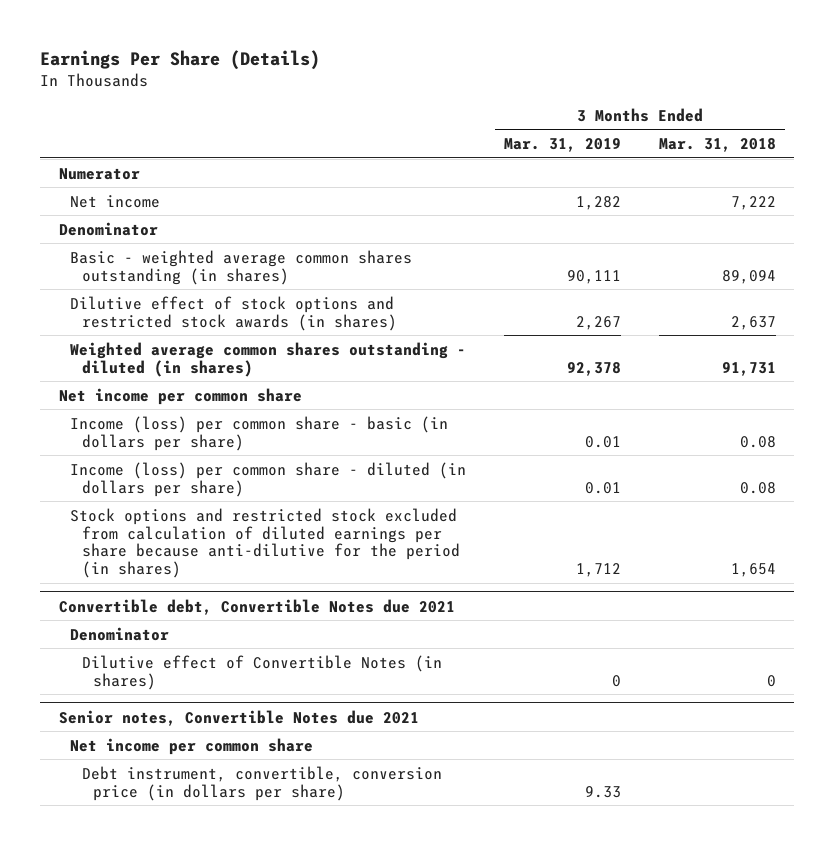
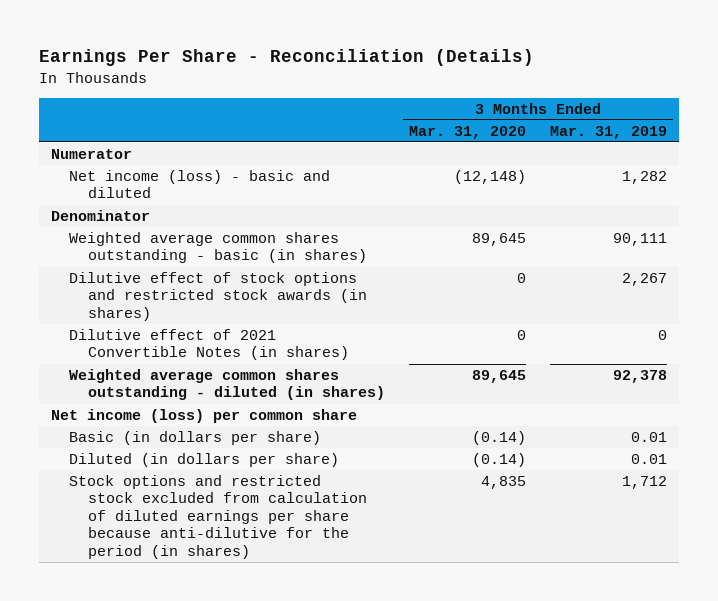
- Earnings Per Share (Details)
+ Earnings Per Share - Reconciliation (Details)
- | 3 Months Ended Mar. 31, 2019 | 3 Months Ended Mar. 31, 2018
+ | 3 Months Ended Mar. 31, 2020 | 3 Months Ended Mar. 31, 2019
- Net income | 1,282 | 7,222
+ Net income (loss) - basic and diluted | (12,148) | 1,282
- Basic - weighted average common shares outstanding (in shares) | 90,111 | 89,094
+ Weighted average common shares outstanding - basic (in shares) | 89,645 | 90,111
+ Dilutive effect of 2021 Convertible Notes (in shares) | 0 | 0
- Net income per common share
- Income (loss) per common share - basic (in dollars per share) | 0.01 | 0.08
- Income (loss) per common share - diluted (in dollars per share) | 0.01 | 0.08
+ Net income (loss) per common share
+ Basic (in dollars per share) | (0.14) | 0.01
+ Diluted (in dollars per share) | (0.14) | 0.01
- Convertible debt, Convertible Notes due 2021
- Denominator
- Dilutive effect of Convertible Notes (in shares) | 0 | 0
- Senior notes, Convertible Notes due 2021
- Net income per common share
- Debt instrument, convertible, conversion price (in dollars per share) | 9.33 |

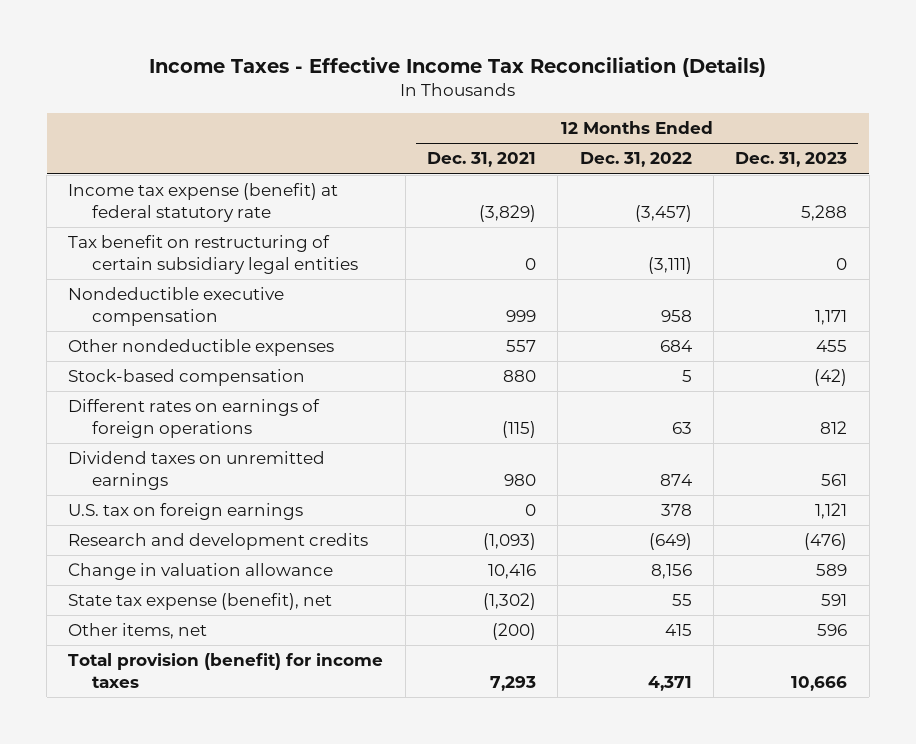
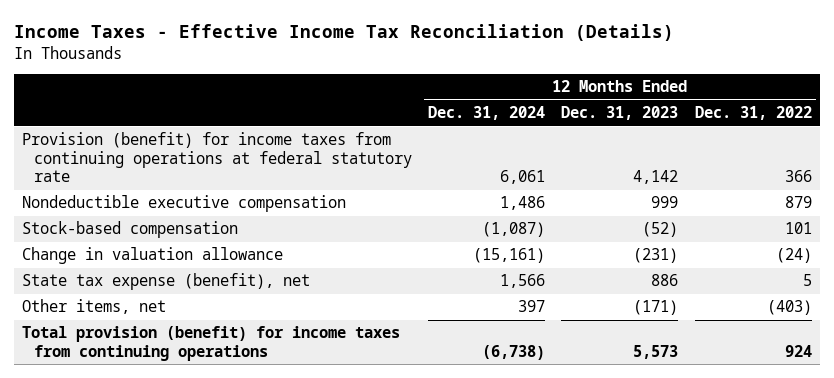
- | 12 Months Ended Dec. 31, 2021 | 12 Months Ended Dec. 31, 2022 | 12 Months Ended Dec. 31, 2023
+ | 12 Months Ended Dec. 31, 2024 | 12 Months Ended Dec. 31, 2023 | 12 Months Ended Dec. 31, 2022
- Income tax expense (benefit) at federal statutory rate | (3,829) | (3,457) | 5,288
- Tax benefit on restructuring of certain subsidiary legal entities | 0 | (3,111) | 0
- Nondeductible executive compensation | 999 | 958 | 1,171
- Other nondeductible expenses | 557 | 684 | 455
- Stock-based compensation | 880 | 5 | (42)
- Different rates on earnings of foreign operations | (115) | 63 | 812
- Dividend taxes on unremitted earnings | 980 | 874 | 561
- U.S. tax on foreign earnings | 0 | 378 | 1,121
- Research and development credits | (1,093) | (649) | (476)
- Change in valuation allowance | 10,416 | 8,156 | 589
- State tax expense (benefit), net | (1,302) | 55 | 591
- Other items, net | (200) | 415 | 596
- Total provision (benefit) for income taxes | 7,293 | 4,371 | 10,666
+ Provision (benefit) for income taxes from continuing operations at federal statutory rate | 6,061 | 4,142 | 366
+ Nondeductible executive compensation | 1,486 | 999 | 879
+ Stock-based compensation | (1,087) | (52) | 101
+ Change in valuation allowance | (15,161) | (231) | (24)
+ State tax expense (benefit), net | 1,566 | 886 | 5
+ Other items, net | 397 | (171) | (403)
+ Total provision (benefit) for income taxes from continuing operations | (6,738) | 5,573 | 924

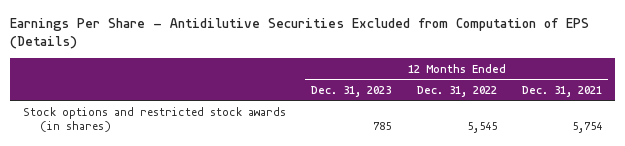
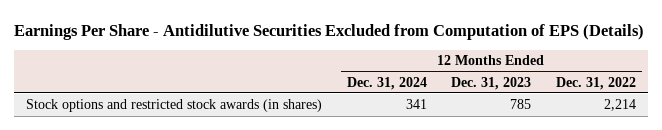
- | 12 Months Ended Dec. 31, 2023 | 12 Months Ended Dec. 31, 2022 | 12 Months Ended Dec. 31, 2021
+ | 12 Months Ended Dec. 31, 2024 | 12 Months Ended Dec. 31, 2023 | 12 Months Ended Dec. 31, 2022
- Stock options and restricted stock awards (in shares) | 785 | 5,545 | 5,754
+ Stock options and restricted stock awards (in shares) | 341 | 785 | 2,214

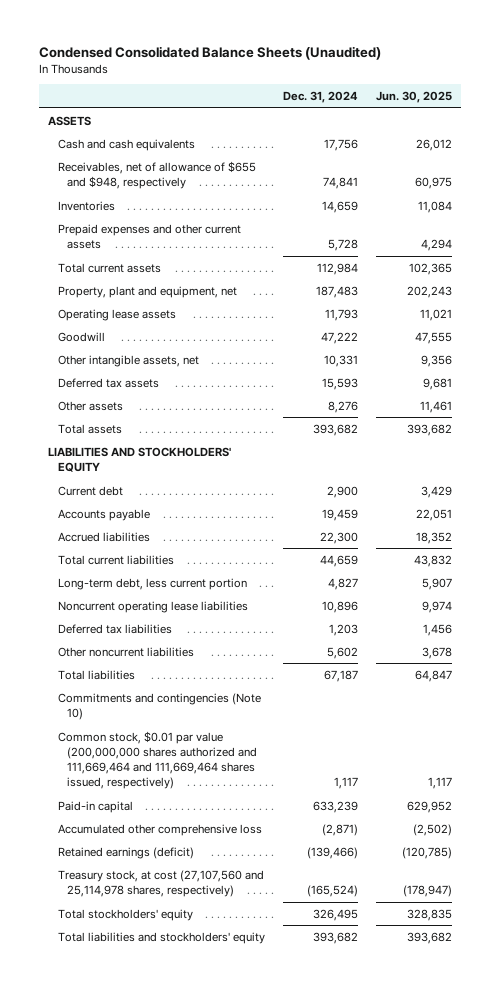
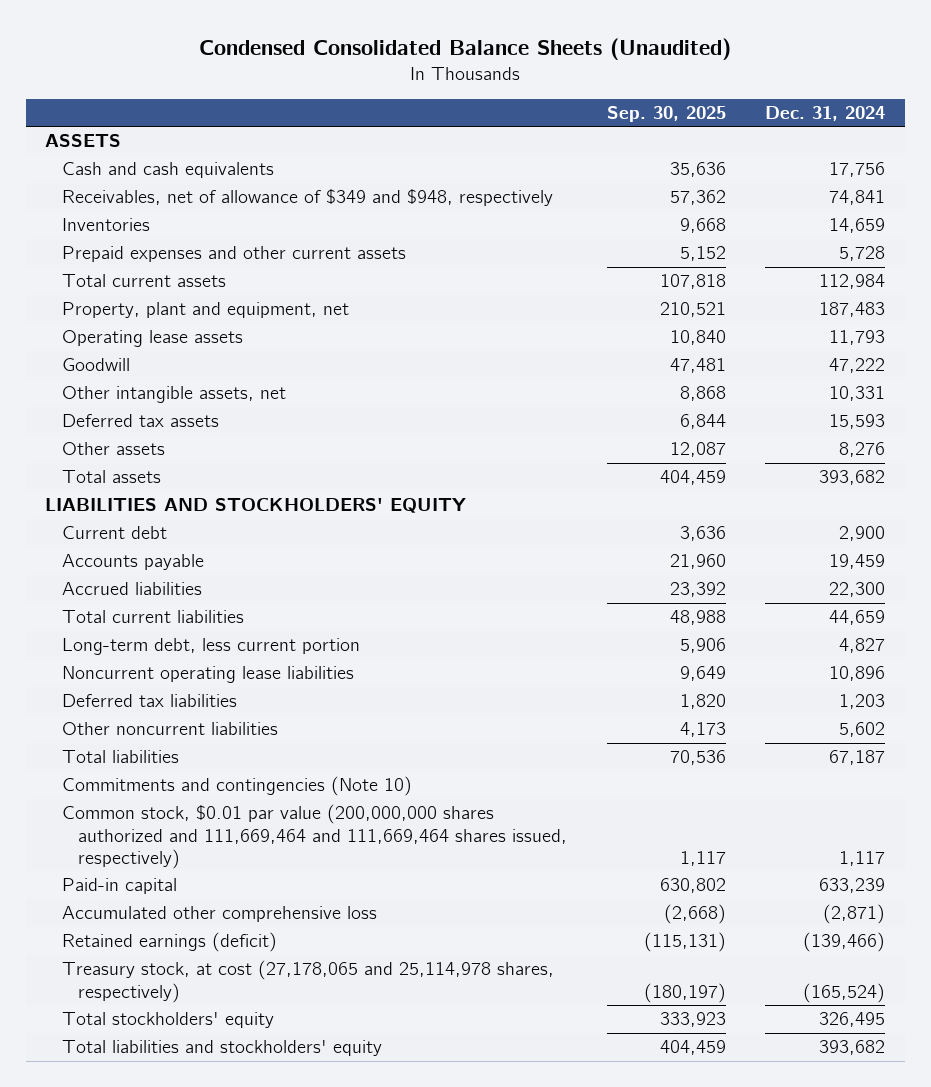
- | Dec. 31, 2024 | Jun. 30, 2025
+ | Sep. 30, 2025 | Dec. 31, 2024
- Receivables, net of allowance of $655 and $948, respectively | 74,841 | 60,975
+ Receivables, net of allowance of $349 and $948, respectively | 57,362 | 74,841
- Treasury stock, at cost (27,107,560 and 25,114,978 shares, respectively) | (165,524) | (178,947)
+ Treasury stock, at cost (27,178,065 and 25,114,978 shares, respectively) | (180,197) | (165,524)

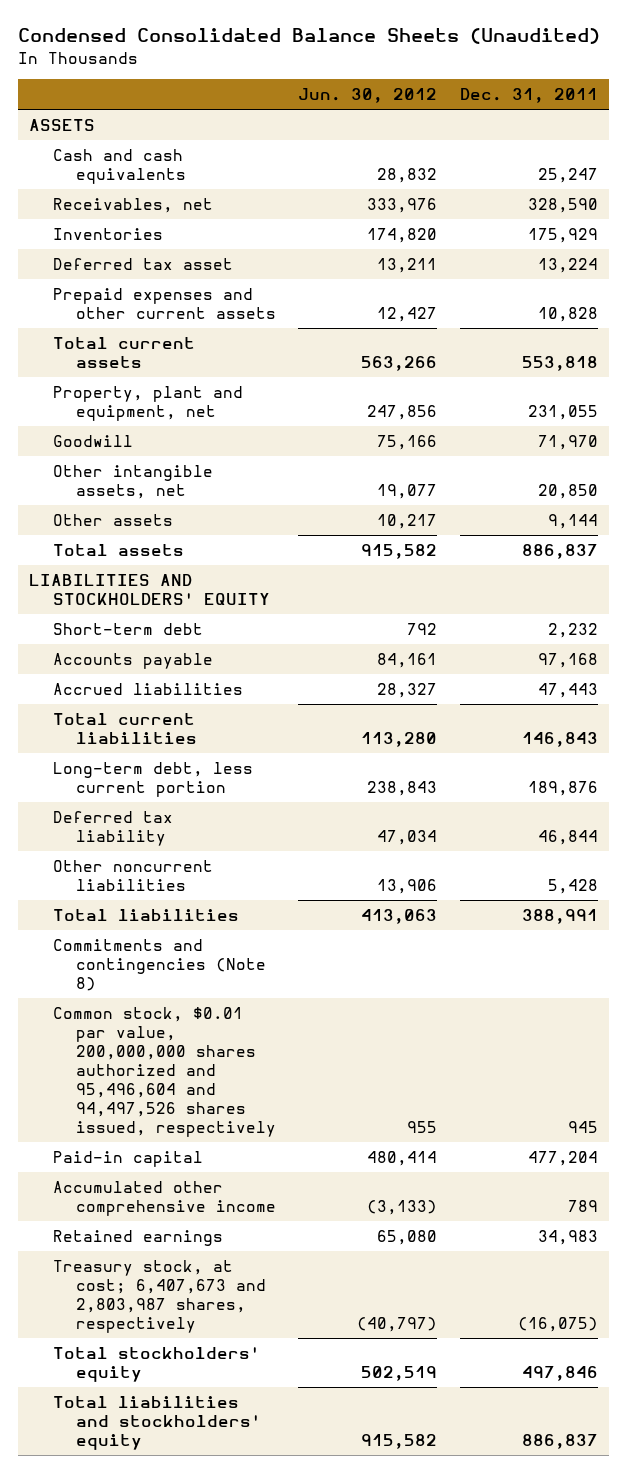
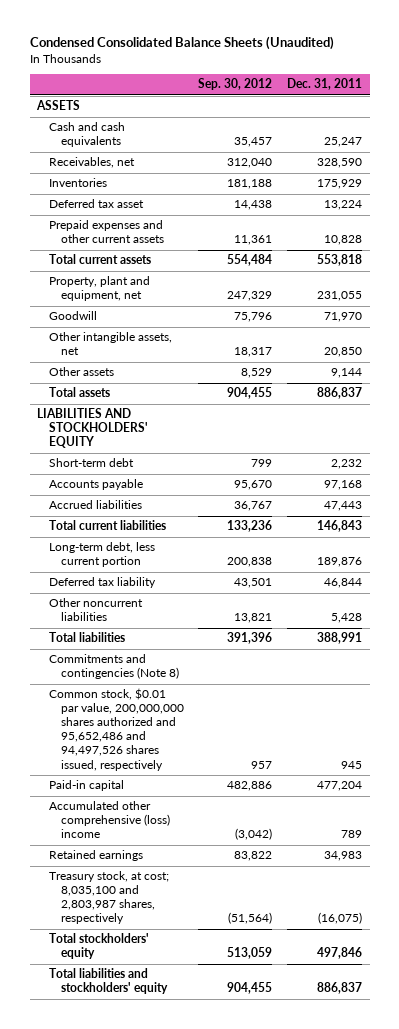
- | Jun. 30, 2012 | Dec. 31, 2011
+ | Sep. 30, 2012 | Dec. 31, 2011
- Common stock, $0.01 par value, 200,000,000 shares authorized and 95,496,604 and 94,497,526 shares issued, respectively | 955 | 945
+ Common stock, $0.01 par value, 200,000,000 shares authorized and 95,652,486 and 94,497,526 shares issued, respectively | 957 | 945
- Accumulated other comprehensive income | (3,133) | 789
+ Accumulated other comprehensive (loss) income | (3,042) | 789
- Treasury stock, at cost; 6,407,673 and 2,803,987 shares, respectively | (40,797) | (16,075)
+ Treasury stock, at cost; 8,035,100 and 2,803,987 shares, respectively | (51,564) | (16,075)

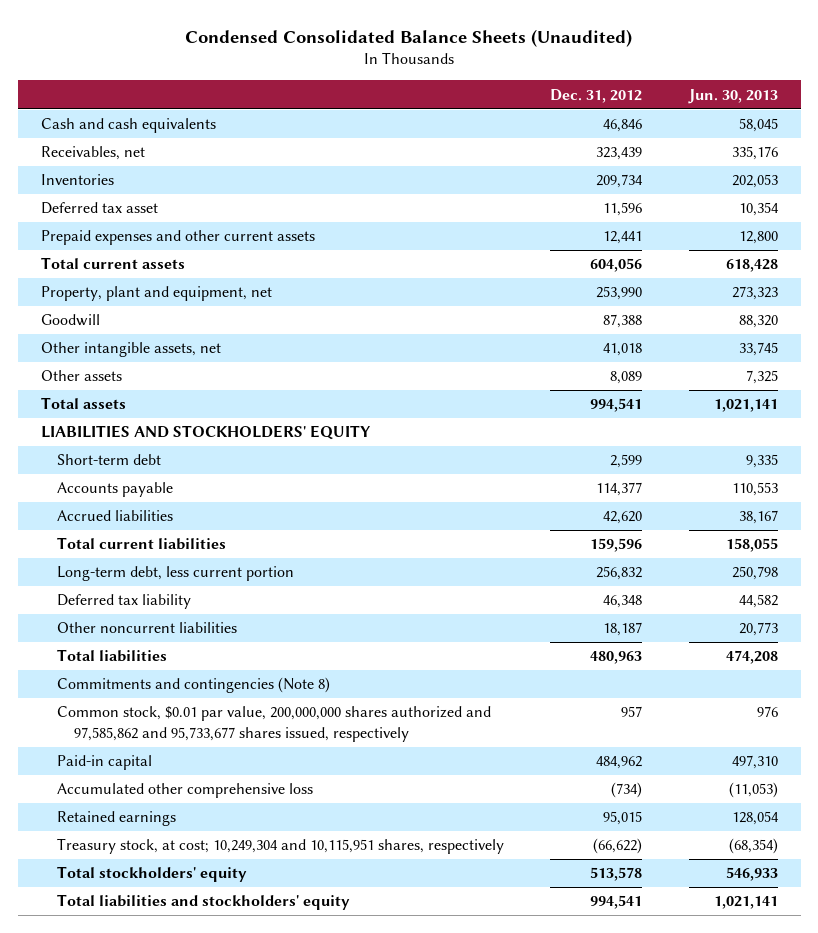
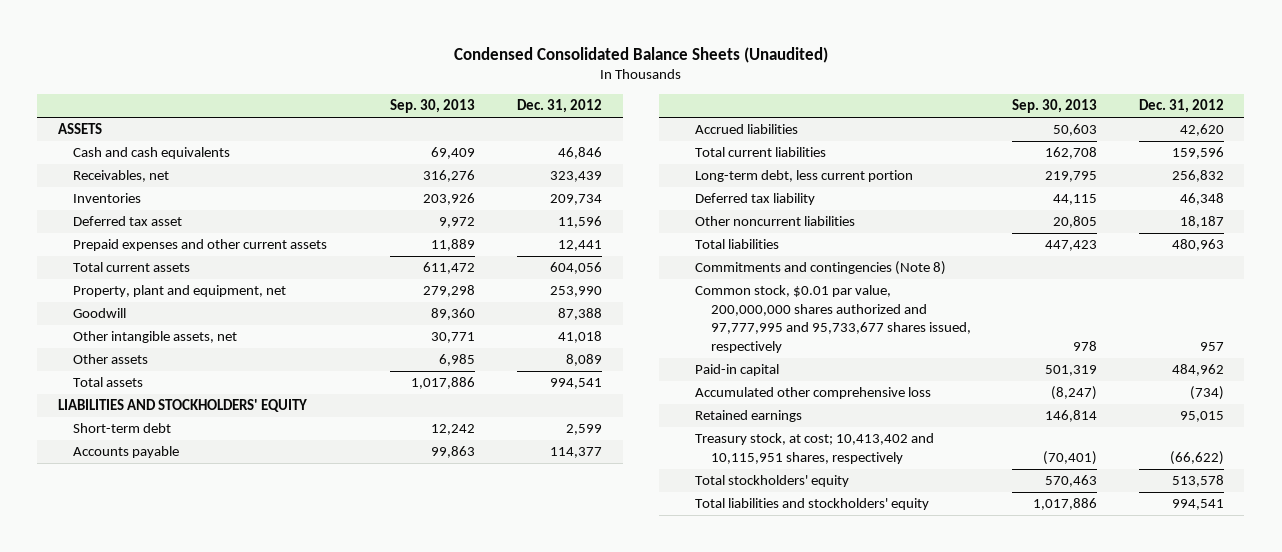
- | Dec. 31, 2012 | Jun. 30, 2013
+ | Sep. 30, 2013 | Dec. 31, 2012
+ ASSETS
- Common stock, $0.01 par value, 200,000,000 shares authorized and 97,585,862 and 95,733,677 shares issued, respectively | 957 | 976
+ Common stock, $0.01 par value, 200,000,000 shares authorized and 97,777,995 and 95,733,677 shares issued, respectively | 978 | 957
- Treasury stock, at cost; 10,249,304 and 10,115,951 shares, respectively | (66,622) | (68,354)
+ Treasury stock, at cost; 10,413,402 and 10,115,951 shares, respectively | (70,401) | (66,622)

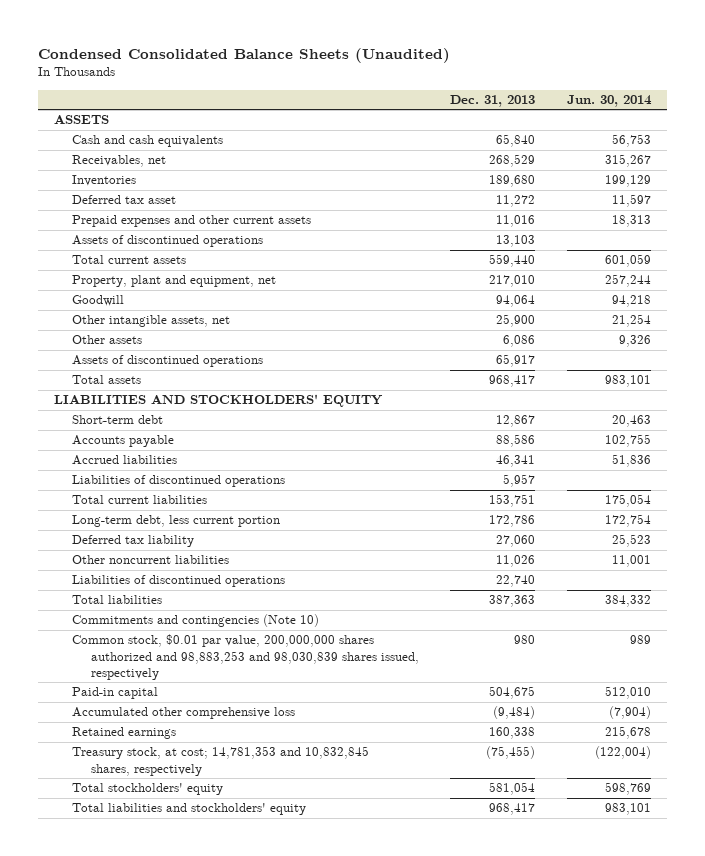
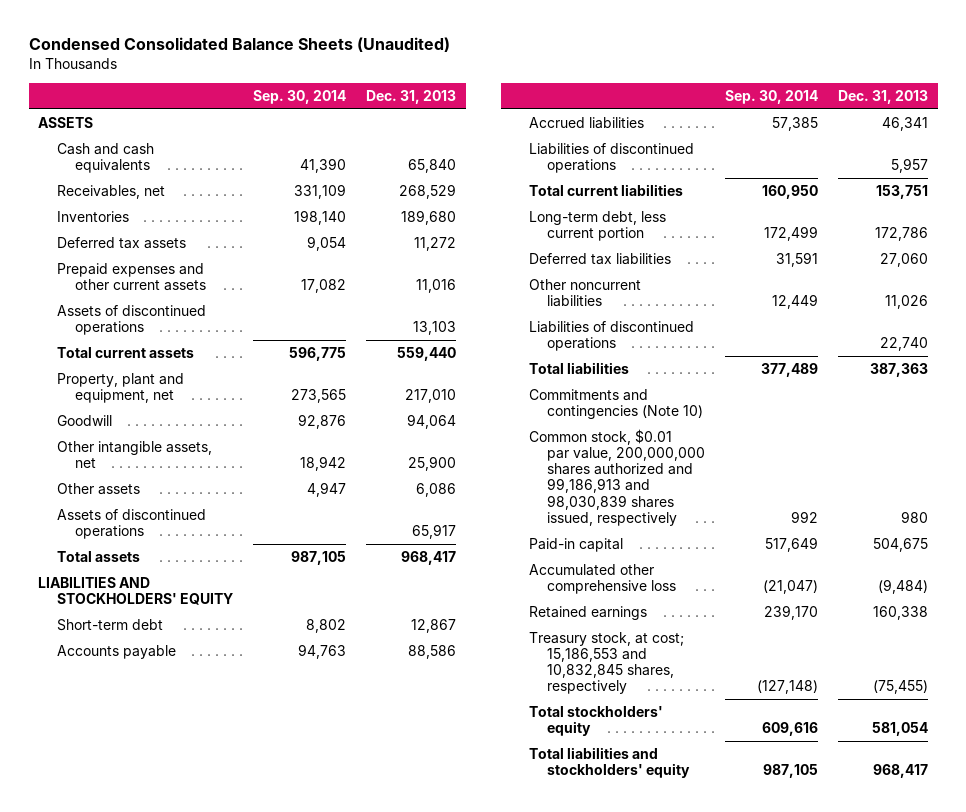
- | Dec. 31, 2013 | Jun. 30, 2014
+ | Sep. 30, 2014 | Dec. 31, 2013
- Deferred tax asset | 11,272 | 11,597
+ Deferred tax assets | 9,054 | 11,272
- Deferred tax liability | 27,060 | 25,523
+ Deferred tax liabilities | 31,591 | 27,060
- Common stock, $0.01 par value, 200,000,000 shares authorized and 98,883,253 and 98,030,839 shares issued, respectively | 980 | 989
+ Common stock, $0.01 par value, 200,000,000 shares authorized and 99,186,913 and 98,030,839 shares issued, respectively | 992 | 980
- Treasury stock, at cost; 14,781,353 and 10,832,845 shares, respectively | (75,455) | (122,004)
+ Treasury stock, at cost; 15,186,553 and 10,832,845 shares, respectively | (127,148) | (75,455)

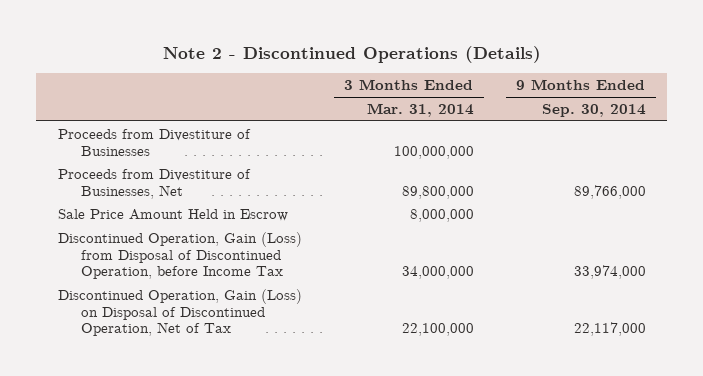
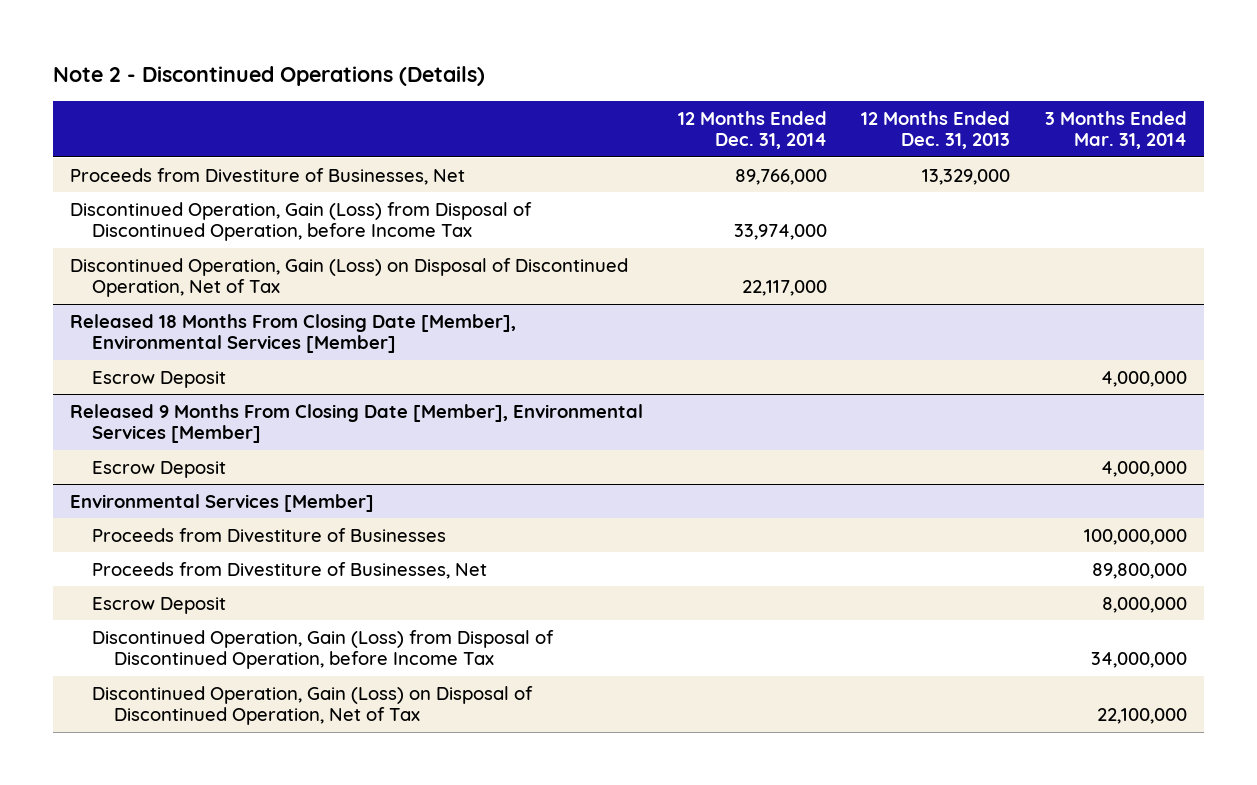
- | 3 Months Ended Mar. 31, 2014 | 9 Months Ended Sep. 30, 2014
+ | 12 Months Ended Dec. 31, 2014 | 12 Months Ended Dec. 31, 2013 | 3 Months Ended Mar. 31, 2014
+ Proceeds from Divestiture of Businesses, Net | 89,766,000 | 13,329,000 |
+ Discontinued Operation, Gain (Loss) from Disposal of Discontinued Operation, before Income Tax | 33,974,000 | |
+ Discontinued Operation, Gain (Loss) on Disposal of Discontinued Operation, Net of Tax | 22,117,000 | |
+ Released 18 Months From Closing Date [Member], Environmental Services [Member]
+ Escrow Deposit | | | 4,000,000
+ Released 9 Months From Closing Date [Member], Environmental Services [Member]
+ Escrow Deposit | | | 4,000,000
+ Environmental Services [Member]
- Sale Price Amount Held in Escrow | 8,000,000 |
+ Escrow Deposit | | | 8,000,000

